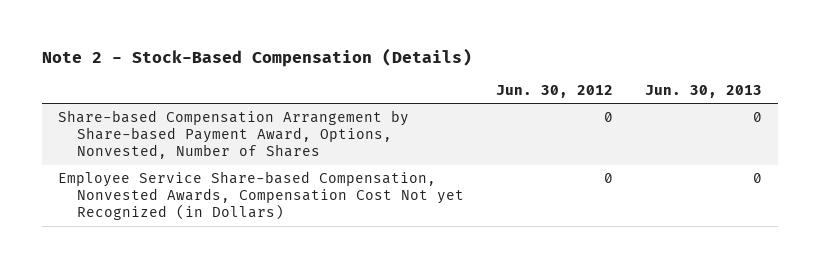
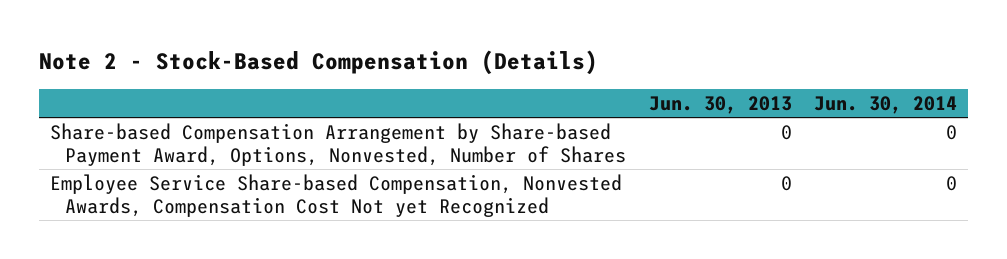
- | Jun. 30, 2012 | Jun. 30, 2013
+ | Jun. 30, 2013 | Jun. 30, 2014
- Employee Service Share-based Compensation, Nonvested Awards, Compensation Cost Not yet Recognized (in Dollars) | 0 | 0
+ Employee Service Share-based Compensation, Nonvested Awards, Compensation Cost Not yet Recognized | 0 | 0

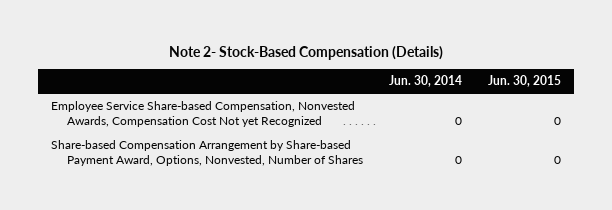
- Note 2 - Stock-Based Compensation (Details)
+ Note 2- Stock-Based Compensation (Details)
- | Jun. 30, 2013 | Jun. 30, 2014
+ | Jun. 30, 2014 | Jun. 30, 2015
moved down: Share-based Compensation Arrangement by Share-based Payment Award, Options, Nonvested, Number of Shares | 0 | 0

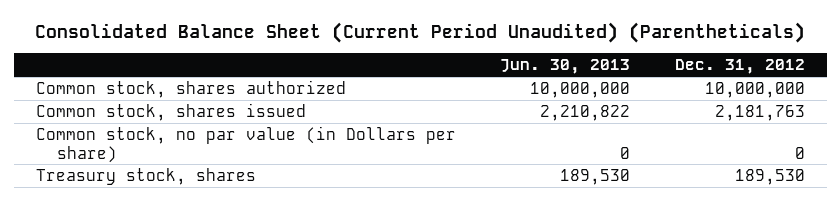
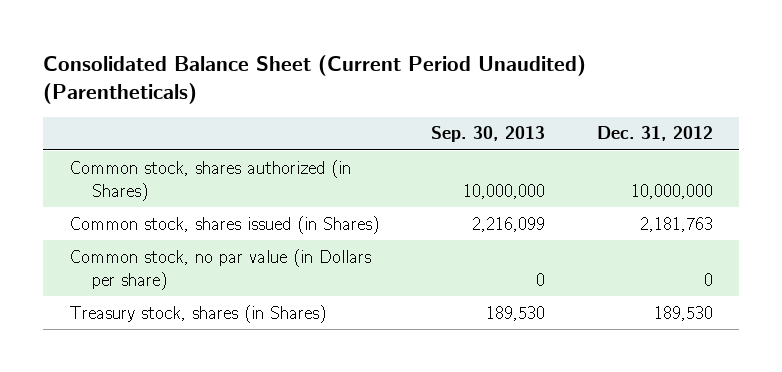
- | Jun. 30, 2013 | Dec. 31, 2012
+ | Sep. 30, 2013 | Dec. 31, 2012
- Common stock, shares authorized | 10,000,000 | 10,000,000
- Common stock, shares issued | 2,210,822 | 2,181,763
+ Common stock, shares authorized (in Shares) | 10,000,000 | 10,000,000
+ Common stock, shares issued (in Shares) | 2,216,099 | 2,181,763
- Treasury stock, shares | 189,530 | 189,530
+ Treasury stock, shares (in Shares) | 189,530 | 189,530

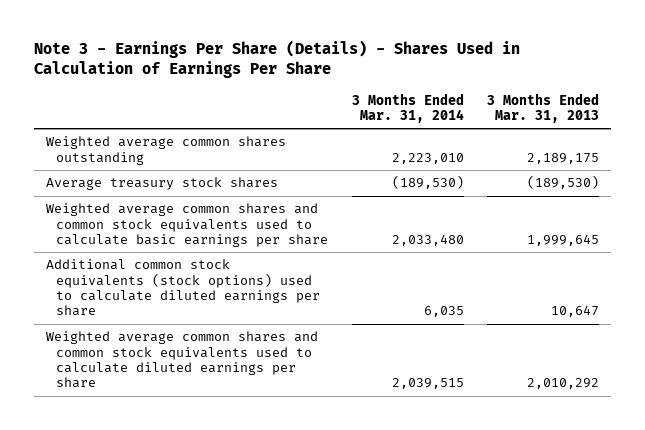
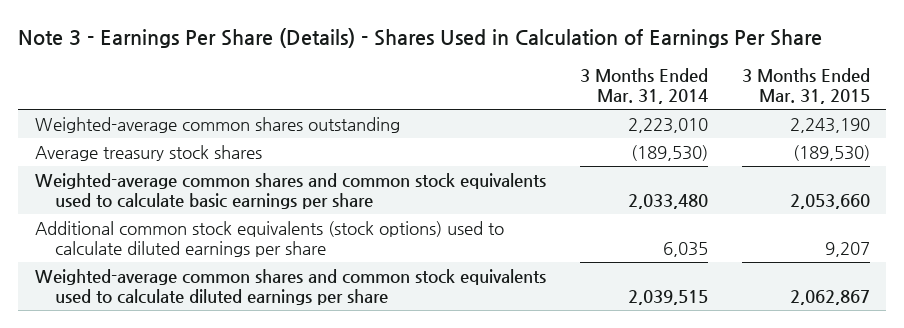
- | 3 Months Ended Mar. 31, 2014 | 3 Months Ended Mar. 31, 2013
+ | 3 Months Ended Mar. 31, 2014 | 3 Months Ended Mar. 31, 2015
- Weighted average common shares outstanding | 2,223,010 | 2,189,175
+ Weighted-average common shares outstanding | 2,223,010 | 2,243,190
- Weighted average common shares and common stock equivalents used to calculate basic earnings per share | 2,033,480 | 1,999,645
+ Weighted-average common shares and common stock equivalents used to calculate basic earnings per share | 2,033,480 | 2,053,660
- Weighted average common shares and common stock equivalents used to calculate diluted earnings per share | 2,039,515 | 2,010,292
+ Weighted-average common shares and common stock equivalents used to calculate diluted earnings per share | 2,039,515 | 2,062,867

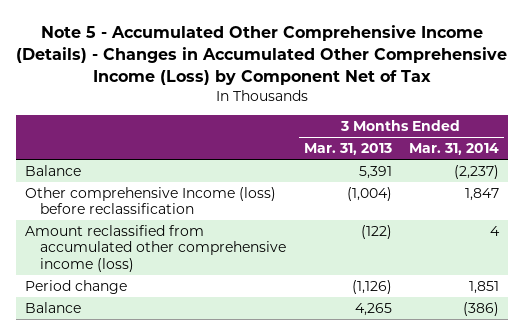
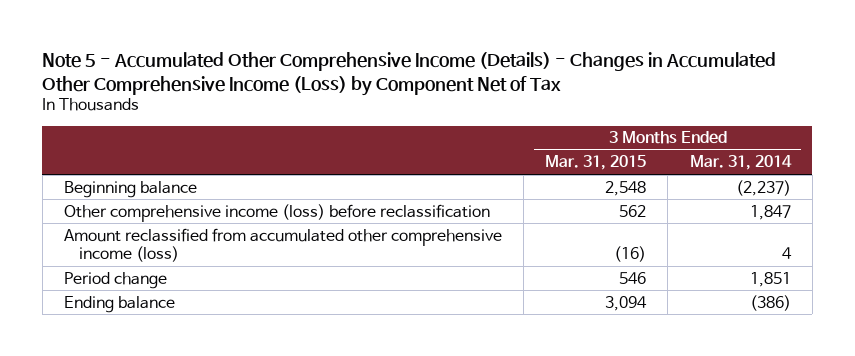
- | 3 Months Ended Mar. 31, 2013 | 3 Months Ended Mar. 31, 2014
+ | 3 Months Ended Mar. 31, 2015 | 3 Months Ended Mar. 31, 2014
- Balance | 5,391 | (2,237)
- Other comprehensive Income (loss) before reclassification | (1,004) | 1,847
+ Beginning balance | 2,548 | (2,237)
+ Other comprehensive income (loss) before reclassification | 562 | 1,847
- Balance | 4,265 | (386)
+ Ending balance | 3,094 | (386)

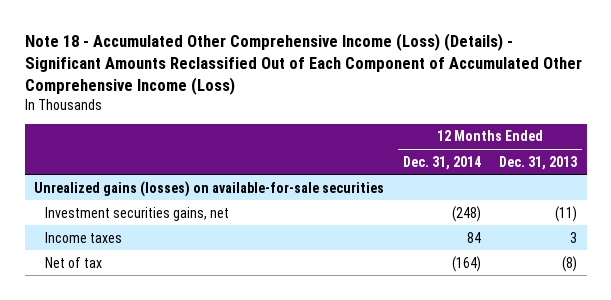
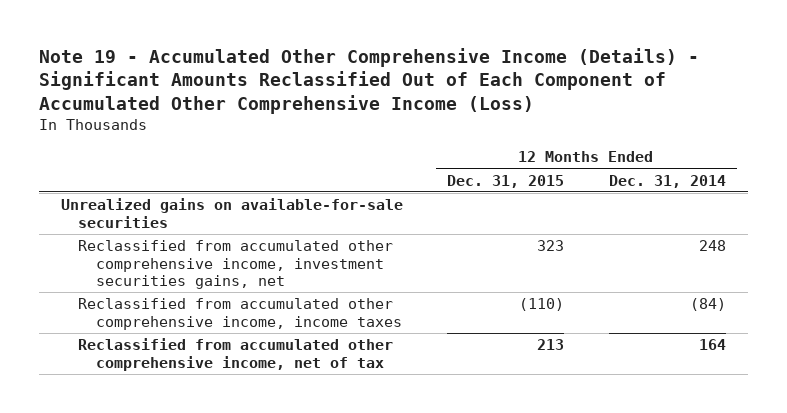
- Note 18 - Accumulated Other Comprehensive Income (Loss) (Details) - Significant Amounts Reclassified Out of Each Component of Accumulated Other Comprehensive Income (Loss)
+ Note 19 - Accumulated Other Comprehensive Income (Details) - Significant Amounts Reclassified Out of Each Component of Accumulated Other Comprehensive Income (Loss)
- | 12 Months Ended Dec. 31, 2014 | 12 Months Ended Dec. 31, 2013
+ | 12 Months Ended Dec. 31, 2015 | 12 Months Ended Dec. 31, 2014
- Unrealized gains (losses) on available-for-sale securities
- Investment securities gains, net | (248) | (11)
- Income taxes | 84 | 3
- Net of tax | (164) | (8)
+ Unrealized gains on available-for-sale securities
+ Reclassified from accumulated other comprehensive income, investment securities gains, net | 323 | 248
+ Reclassified from accumulated other comprehensive income, income taxes | (110) | (84)
+ Reclassified from accumulated other comprehensive income, net of tax | 213 | 164

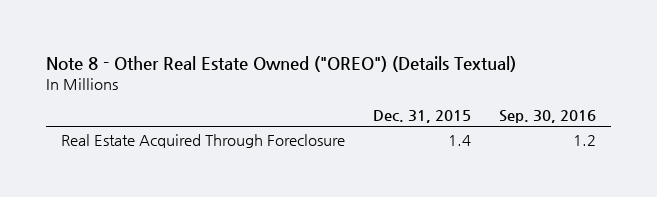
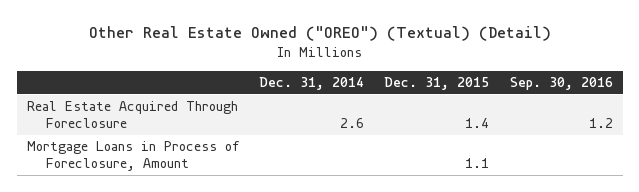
- Note 8 - Other Real Estate Owned ("OREO") (Details Textual)
+ Other Real Estate Owned ("OREO") (Textual) (Detail)
- | Dec. 31, 2015 | Sep. 30, 2016
+ | Dec. 31, 2014 | Dec. 31, 2015 | Sep. 30, 2016
+ Mortgage Loans in Process of Foreclosure, Amount | | 1.1 |

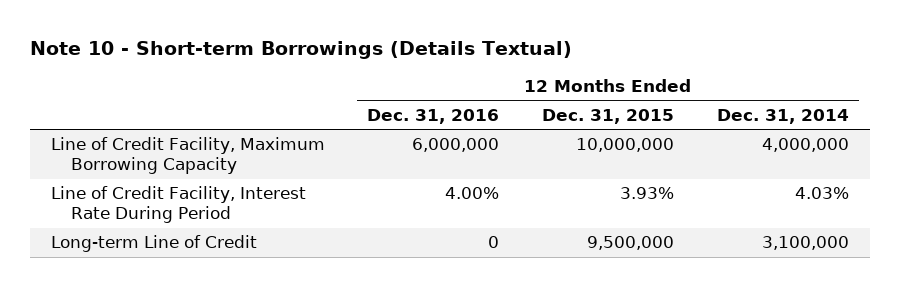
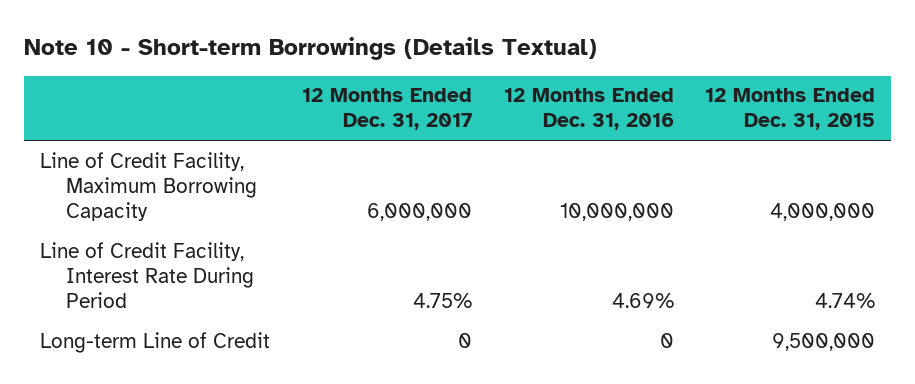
- | 12 Months Ended Dec. 31, 2016 | 12 Months Ended Dec. 31, 2015 | 12 Months Ended Dec. 31, 2014
+ | 12 Months Ended Dec. 31, 2017 | 12 Months Ended Dec. 31, 2016 | 12 Months Ended Dec. 31, 2015
- Line of Credit Facility, Maximum Borrowing Capacity | 6,000,000 | 10,000,000 | 4,000,000
- Line of Credit Facility, Interest Rate During Period | 4.00% | 3.93% | 4.03%
+ Line of Credit Facility, Maximum Borrowing Capacity | 6,000,000 | 10,000,000 | 4,000,000
+ Line of Credit Facility, Interest Rate During Period | 4.75% | 4.69% | 4.74%

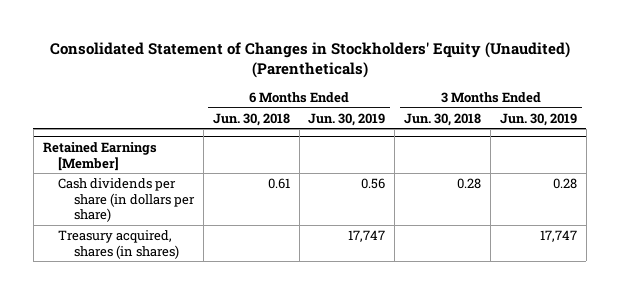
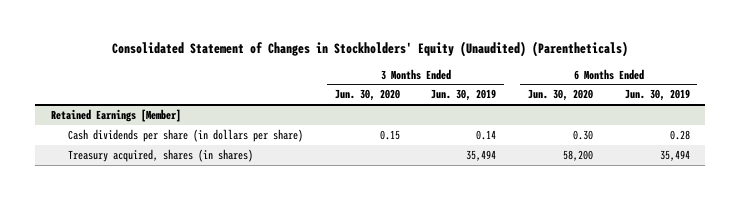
- | 6 Months Ended Jun. 30, 2018 | 6 Months Ended Jun. 30, 2019 | 3 Months Ended Jun. 30, 2018 | 3 Months Ended Jun. 30, 2019
+ | 3 Months Ended Jun. 30, 2020 | 3 Months Ended Jun. 30, 2019 | 6 Months Ended Jun. 30, 2020 | 6 Months Ended Jun. 30, 2019
@ Retained Earnings [Member]
- Cash dividends per share (in dollars per share) | 0.61 | 0.56 | 0.28 | 0.28
- Treasury acquired, shares (in shares) | | 17,747 | | 17,747
+ Cash dividends per share (in dollars per share) | 0.15 | 0.14 | 0.30 | 0.28
+ Treasury acquired, shares (in shares) | | 35,494 | 58,200 | 35,494

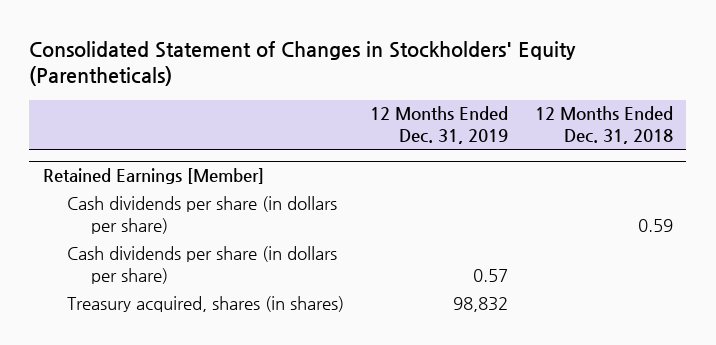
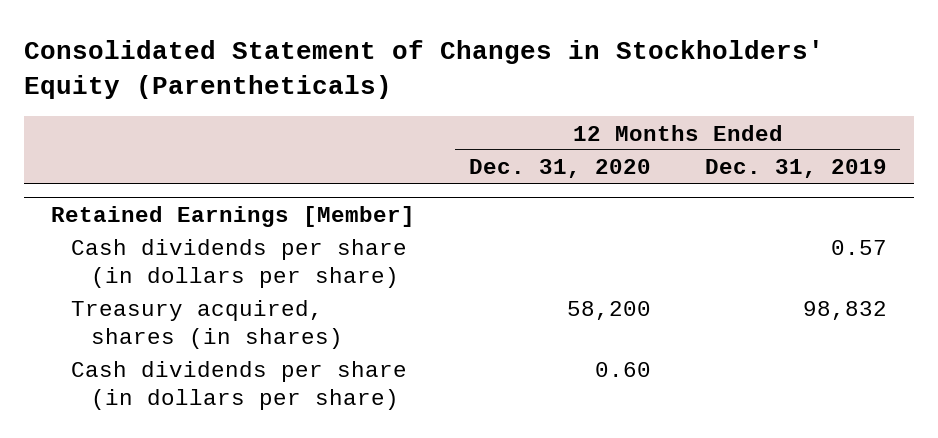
- | 12 Months Ended Dec. 31, 2019 | 12 Months Ended Dec. 31, 2018
+ | 12 Months Ended Dec. 31, 2020 | 12 Months Ended Dec. 31, 2019
@ Retained Earnings [Member]
moved down: Cash dividends per share (in dollars per share) | 0.60 |

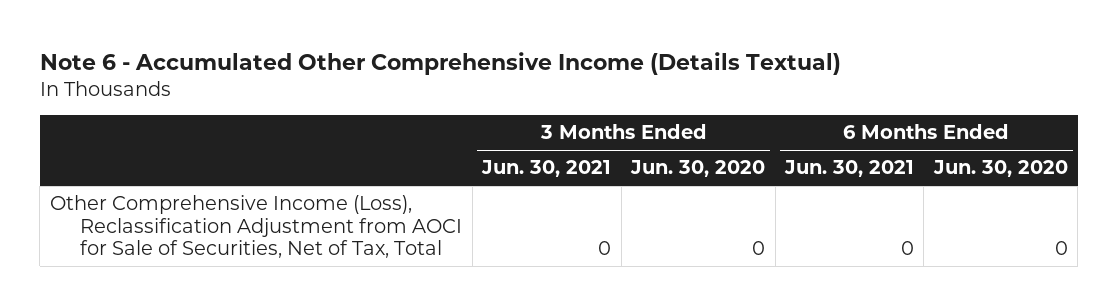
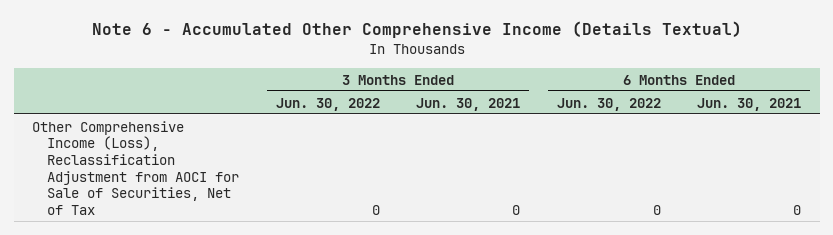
- | 3 Months Ended Jun. 30, 2021 | 3 Months Ended Jun. 30, 2020 | 6 Months Ended Jun. 30, 2021 | 6 Months Ended Jun. 30, 2020
+ | 3 Months Ended Jun. 30, 2022 | 3 Months Ended Jun. 30, 2021 | 6 Months Ended Jun. 30, 2022 | 6 Months Ended Jun. 30, 2021
- Other Comprehensive Income (Loss), Reclassification Adjustment from AOCI for Sale of Securities, Net of Tax, Total | 0 | 0 | 0 | 0
+ Other Comprehensive Income (Loss), Reclassification Adjustment from AOCI for Sale of Securities, Net of Tax | 0 | 0 | 0 | 0

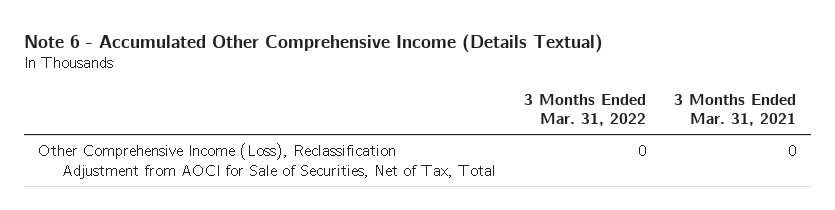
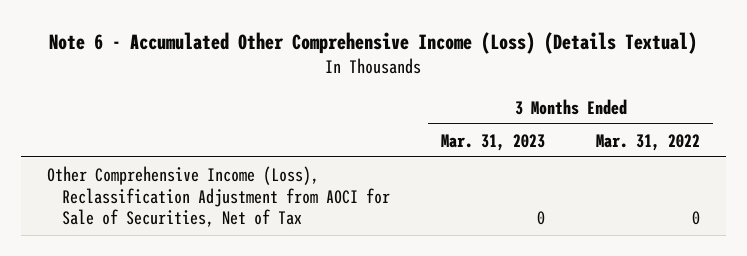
- Note 6 - Accumulated Other Comprehensive Income (Details Textual)
+ Note 6 - Accumulated Other Comprehensive Income (Loss) (Details Textual)
- | 3 Months Ended Mar. 31, 2022 | 3 Months Ended Mar. 31, 2021
+ | 3 Months Ended Mar. 31, 2023 | 3 Months Ended Mar. 31, 2022
- Other Comprehensive Income (Loss), Reclassification Adjustment from AOCI for Sale of Securities, Net of Tax, Total | 0 | 0
+ Other Comprehensive Income (Loss), Reclassification Adjustment from AOCI for Sale of Securities, Net of Tax | 0 | 0

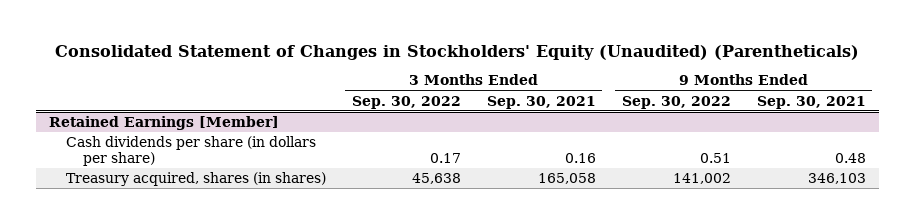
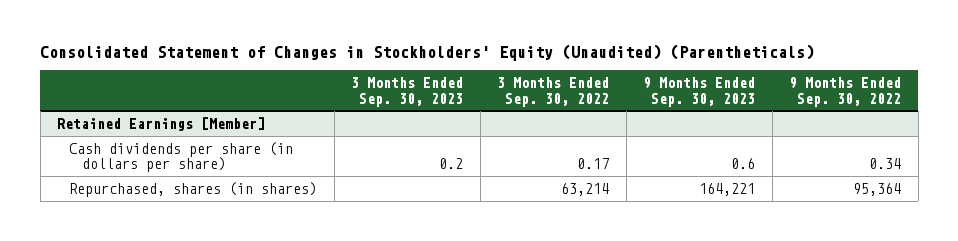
- | 3 Months Ended Sep. 30, 2022 | 3 Months Ended Sep. 30, 2021 | 9 Months Ended Sep. 30, 2022 | 9 Months Ended Sep. 30, 2021
+ | 3 Months Ended Sep. 30, 2023 | 3 Months Ended Sep. 30, 2022 | 9 Months Ended Sep. 30, 2023 | 9 Months Ended Sep. 30, 2022
@ Retained Earnings [Member]
- Cash dividends per share (in dollars per share) | 0.17 | 0.16 | 0.51 | 0.48
- Treasury acquired, shares (in shares) | 45,638 | 165,058 | 141,002 | 346,103
+ Cash dividends per share (in dollars per share) | 0.2 | 0.17 | 0.6 | 0.34
+ Repurchased, shares (in shares) | | 63,214 | 164,221 | 95,364

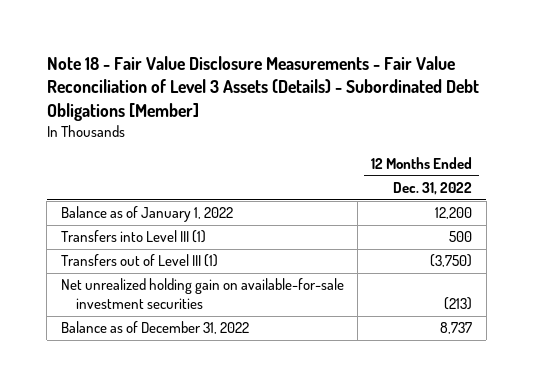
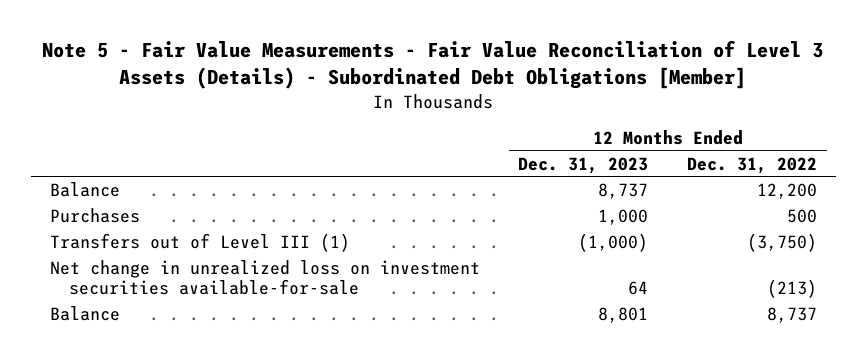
- Note 18 - Fair Value Disclosure Measurements - Fair Value Reconciliation of Level 3 Assets (Details) - Subordinated Debt Obligations [Member]
+ Note 5 - Fair Value Measurements - Fair Value Reconciliation of Level 3 Assets (Details) - Subordinated Debt Obligations [Member]
- | 12 Months Ended Dec. 31, 2022
+ | 12 Months Ended Dec. 31, 2023 | 12 Months Ended Dec. 31, 2022
- Balance as of January 1, 2022 | 12,200
- Transfers into Level III (1) | 500
+ Balance | 8,737 | 12,200
+ Purchases | 1,000 | 500
- Net unrealized holding gain on available-for-sale investment securities | (213)
- Balance as of December 31, 2022 | 8,737
+ Net change in unrealized loss on investment securities available-for-sale | 64 | (213)
+ Balance | 8,801 | 8,737

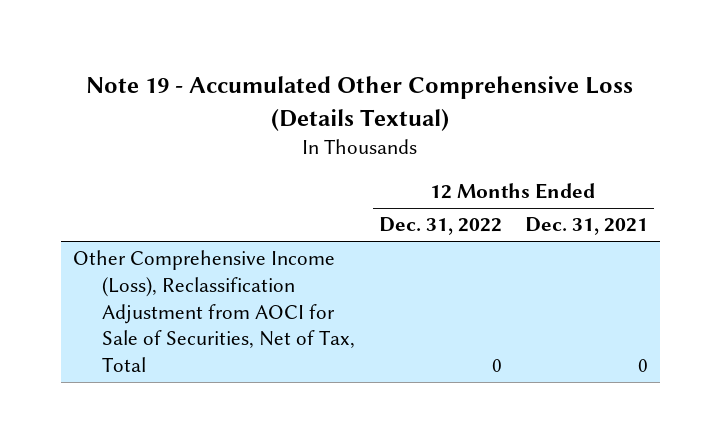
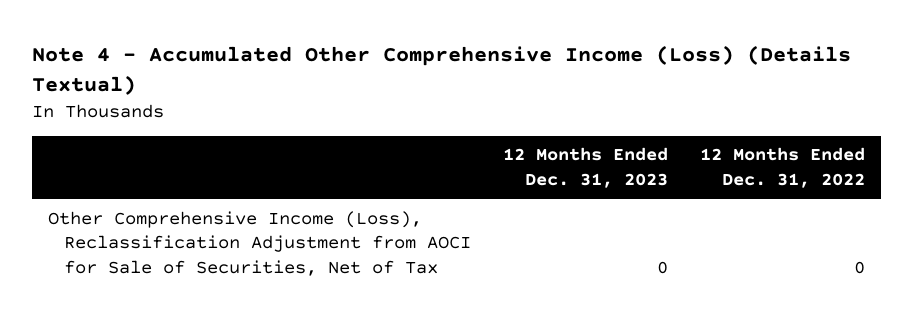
- Note 19 - Accumulated Other Comprehensive Loss (Details Textual)
+ Note 4 - Accumulated Other Comprehensive Income (Loss) (Details Textual)
- | 12 Months Ended Dec. 31, 2022 | 12 Months Ended Dec. 31, 2021
+ | 12 Months Ended Dec. 31, 2023 | 12 Months Ended Dec. 31, 2022
- Other Comprehensive Income (Loss), Reclassification Adjustment from AOCI for Sale of Securities, Net of Tax, Total | 0 | 0
+ Other Comprehensive Income (Loss), Reclassification Adjustment from AOCI for Sale of Securities, Net of Tax | 0 | 0

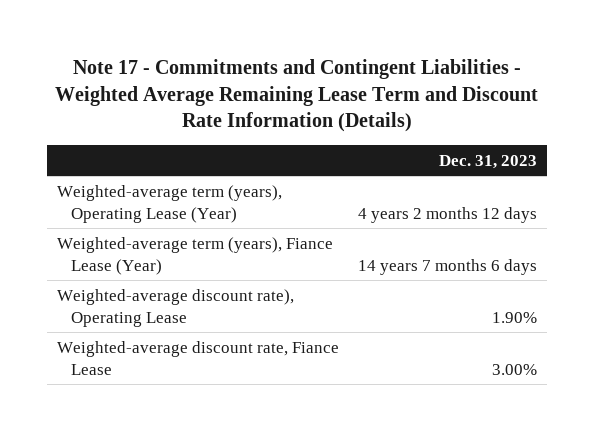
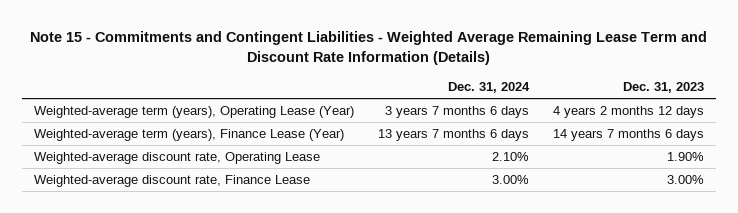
- Note 17 - Commitments and Contingent Liabilities - Weighted Average Remaining Lease Term and Discount Rate Information (Details)
+ Note 15 - Commitments and Contingent Liabilities - Weighted Average Remaining Lease Term and Discount Rate Information (Details)
- | Dec. 31, 2023
+ | Dec. 31, 2024 | Dec. 31, 2023
- Weighted-average term (years), Fiance Lease (Year) | 14 years 7 months 6 days
- Weighted-average discount rate), Operating Lease | 1.90%
- Weighted-average discount rate, Fiance Lease | 3.00%
+ Weighted-average term (years), Finance Lease (Year) | 13 years 7 months 6 days | 14 years 7 months 6 days
+ Weighted-average discount rate, Operating Lease | 2.10% | 1.90%
+ Weighted-average discount rate, Finance Lease | 3.00% | 3.00%

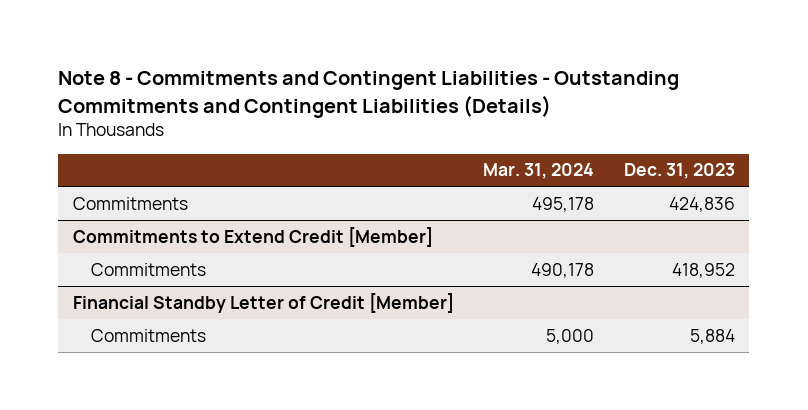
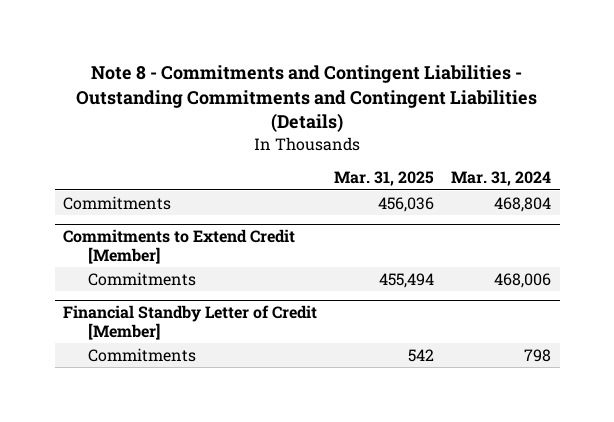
- | Mar. 31, 2024 | Dec. 31, 2023
+ | Mar. 31, 2025 | Mar. 31, 2024
- Commitments | 495,178 | 424,836
+ Commitments | 456,036 | 468,804
@ Commitments to Extend Credit [Member]
- Commitments | 490,178 | 418,952
+ Commitments | 455,494 | 468,006
@ Financial Standby Letter of Credit [Member]
- Commitments | 5,000 | 5,884
+ Commitments | 542 | 798

